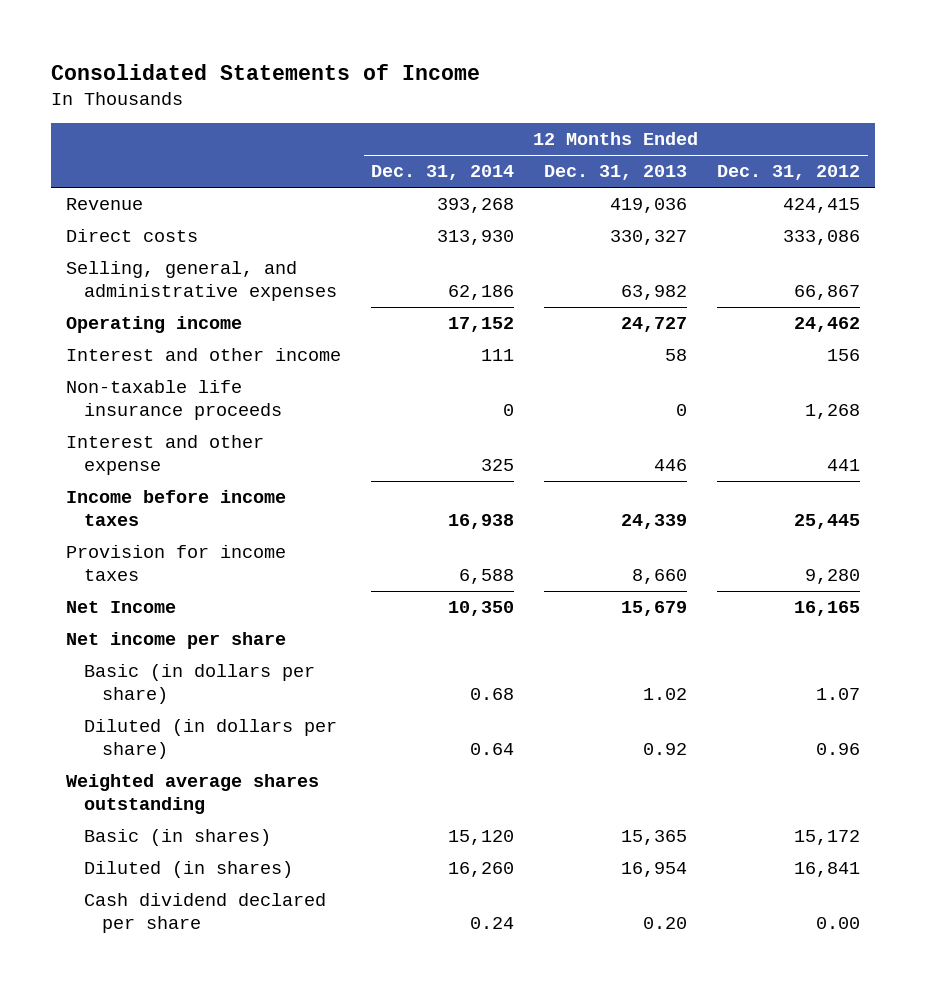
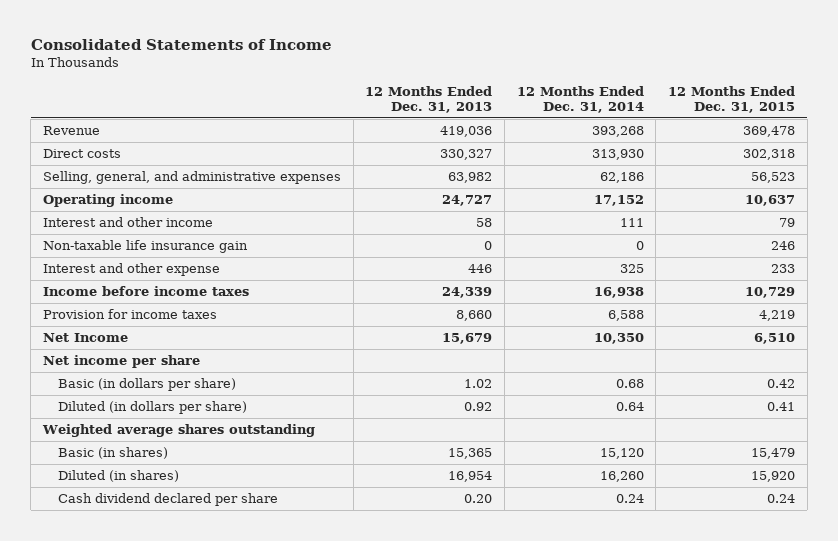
- | 12 Months Ended Dec. 31, 2014 | 12 Months Ended Dec. 31, 2013 | 12 Months Ended Dec. 31, 2012
+ | 12 Months Ended Dec. 31, 2013 | 12 Months Ended Dec. 31, 2014 | 12 Months Ended Dec. 31, 2015
- Non-taxable life insurance proceeds | 0 | 0 | 1,268
+ Non-taxable life insurance gain | 0 | 0 | 246

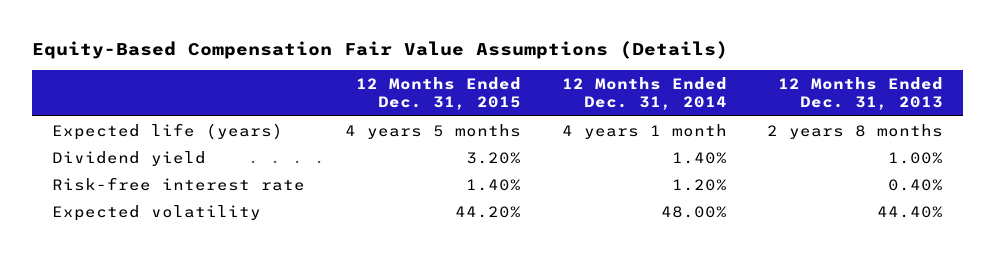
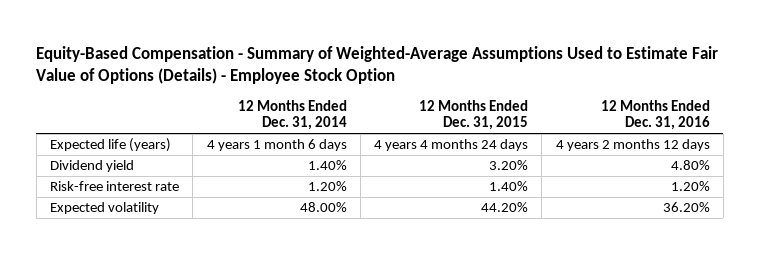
- Equity-Based Compensation Fair Value Assumptions (Details)
+ Equity-Based Compensation - Summary of Weighted-Average Assumptions Used to Estimate Fair Value of Options (Details) - Employee Stock Option
- | 12 Months Ended Dec. 31, 2015 | 12 Months Ended Dec. 31, 2014 | 12 Months Ended Dec. 31, 2013
+ | 12 Months Ended Dec. 31, 2014 | 12 Months Ended Dec. 31, 2015 | 12 Months Ended Dec. 31, 2016
- Expected life (years) | 4 years 5 months | 4 years 1 month | 2 years 8 months
+ Expected life (years) | 4 years 1 month 6 days | 4 years 4 months 24 days | 4 years 2 months 12 days

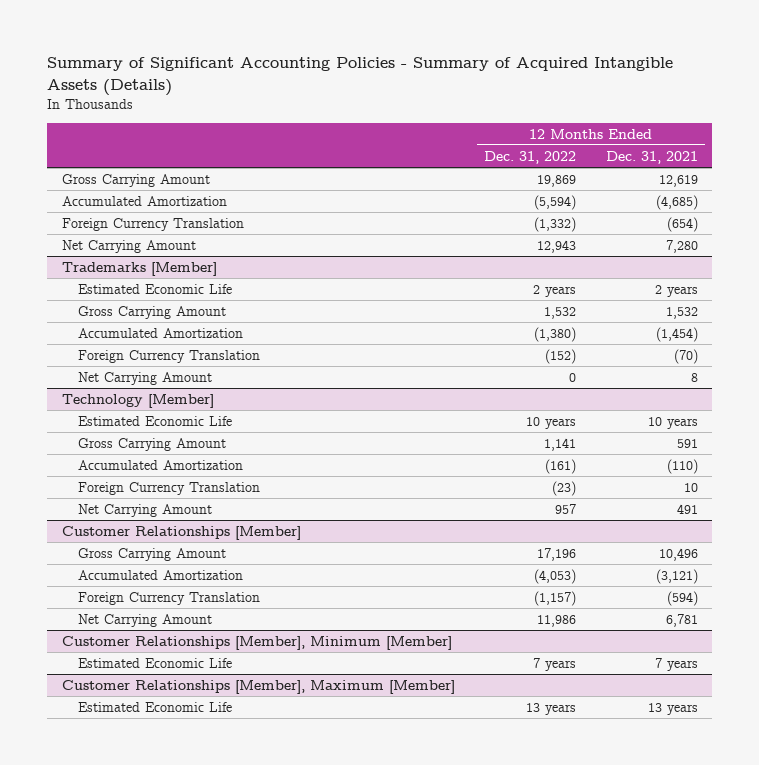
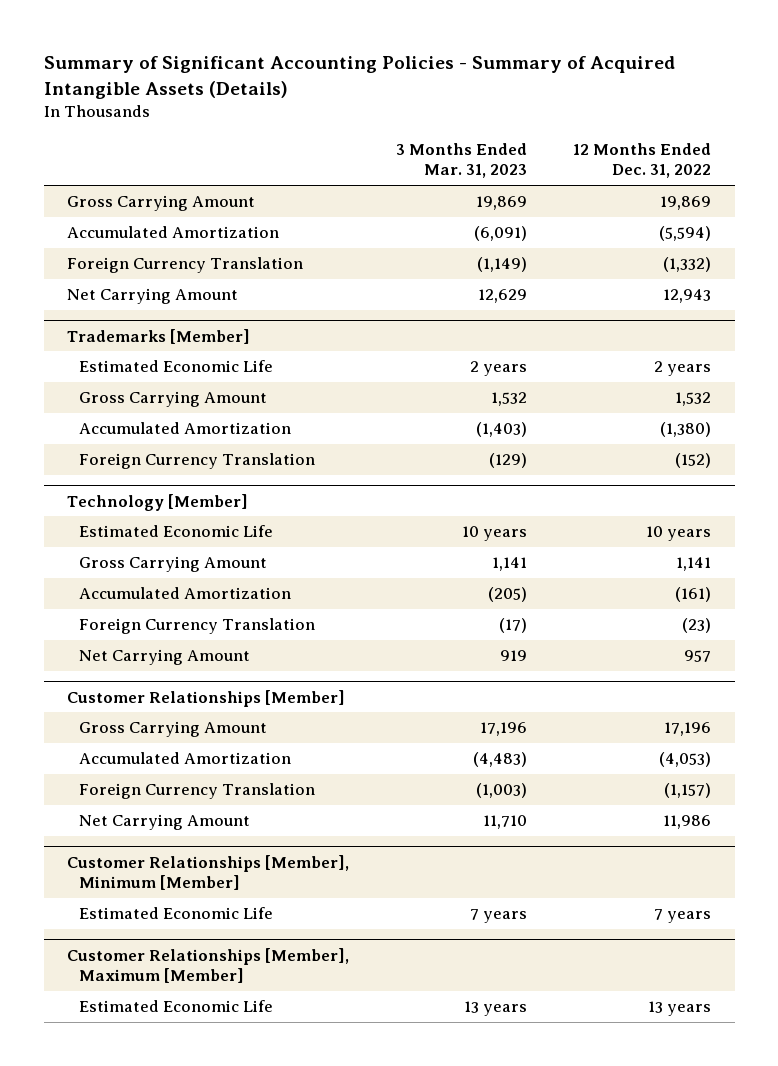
- | 12 Months Ended Dec. 31, 2022 | 12 Months Ended Dec. 31, 2021
+ | 3 Months Ended Mar. 31, 2023 | 12 Months Ended Dec. 31, 2022
@ Trademarks [Member]
- Net Carrying Amount | 0 | 8

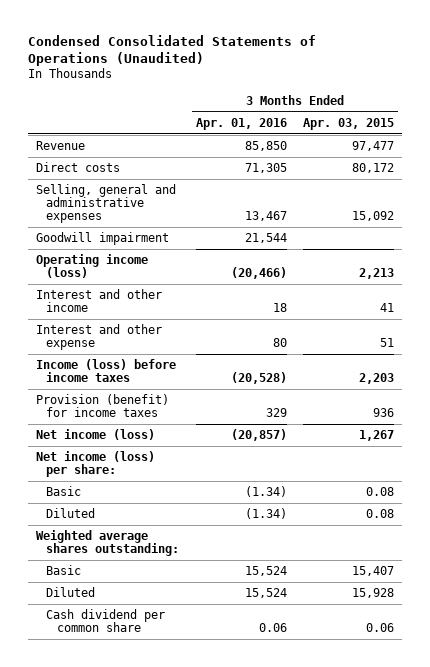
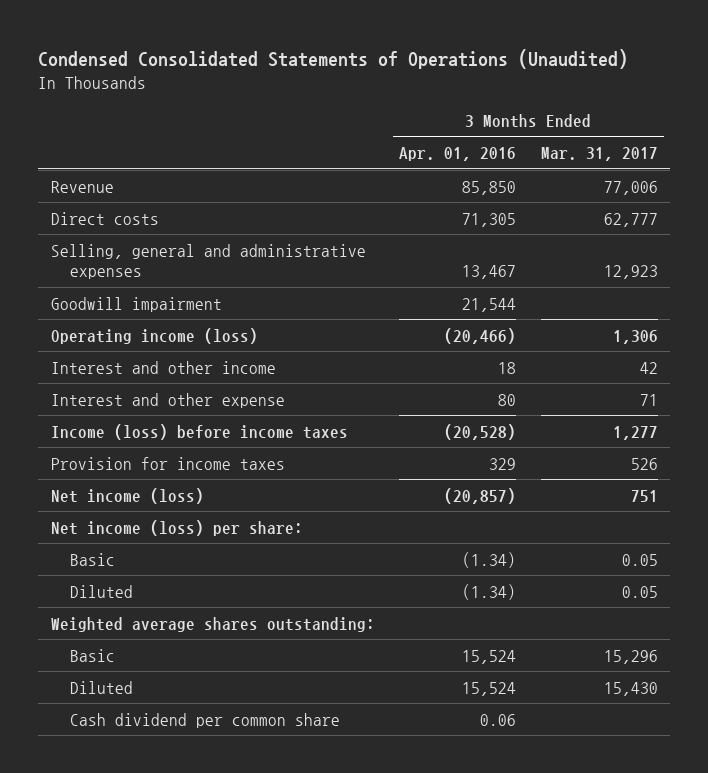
- | 3 Months Ended Apr. 01, 2016 | 3 Months Ended Apr. 03, 2015
+ | 3 Months Ended Apr. 01, 2016 | 3 Months Ended Mar. 31, 2017
- Provision (benefit) for income taxes | 329 | 936
+ Provision for income taxes | 329 | 526

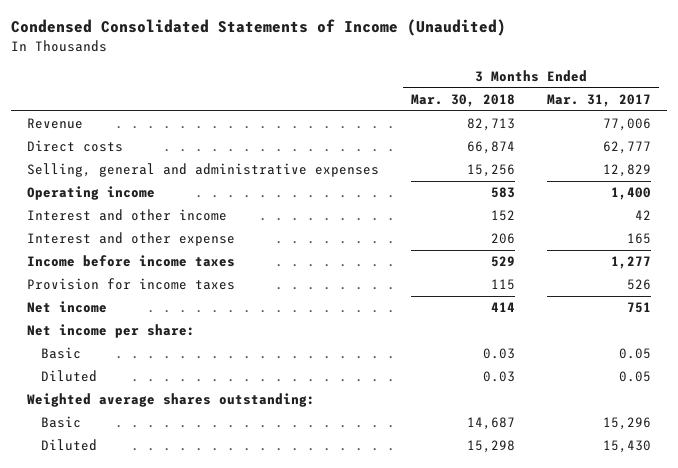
- Condensed Consolidated Statements of Operations (Unaudited)
+ Condensed Consolidated Statements of Income (Unaudited)
- | 3 Months Ended Apr. 01, 2016 | 3 Months Ended Mar. 31, 2017
+ | 3 Months Ended Mar. 30, 2018 | 3 Months Ended Mar. 31, 2017
- Selling, general and administrative expenses | 13,467 | 12,923
- Goodwill impairment | 21,544 |
- Operating income (loss) | (20,466) | 1,306
+ Selling, general and administrative expenses | 15,256 | 12,829
+ Operating income | 583 | 1,400
- Interest and other expense | 80 | 71
- Income (loss) before income taxes | (20,528) | 1,277
+ Interest and other expense | 206 | 165
+ Income before income taxes | 529 | 1,277
- Net income (loss) | (20,857) | 751
- Net income (loss) per share:
+ Net income | 414 | 751
+ Net income per share:
- Cash dividend per common share | 0.06 |

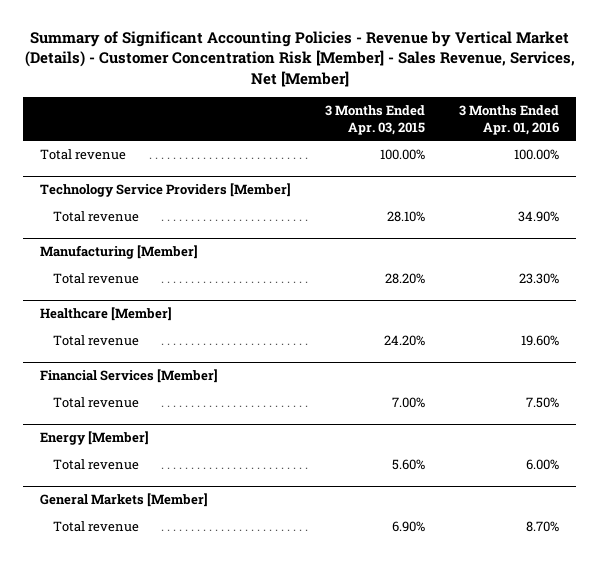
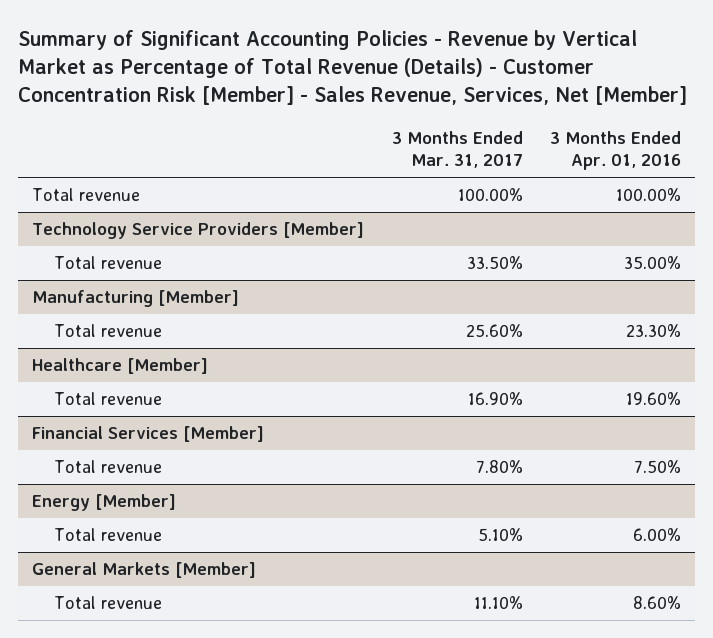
- Summary of Significant Accounting Policies - Revenue by Vertical Market (Details) - Customer Concentration Risk [Member] - Sales Revenue, Services, Net [Member]
+ Summary of Significant Accounting Policies - Revenue by Vertical Market as Percentage of Total Revenue (Details) - Customer Concentration Risk [Member] - Sales Revenue, Services, Net [Member]
- | 3 Months Ended Apr. 03, 2015 | 3 Months Ended Apr. 01, 2016
+ | 3 Months Ended Mar. 31, 2017 | 3 Months Ended Apr. 01, 2016
@ Technology Service Providers [Member]
- Total revenue | 28.10% | 34.90%
+ Total revenue | 33.50% | 35.00%
@ General Markets [Member]
- Total revenue | 6.90% | 8.70%
+ Total revenue | 11.10% | 8.60%

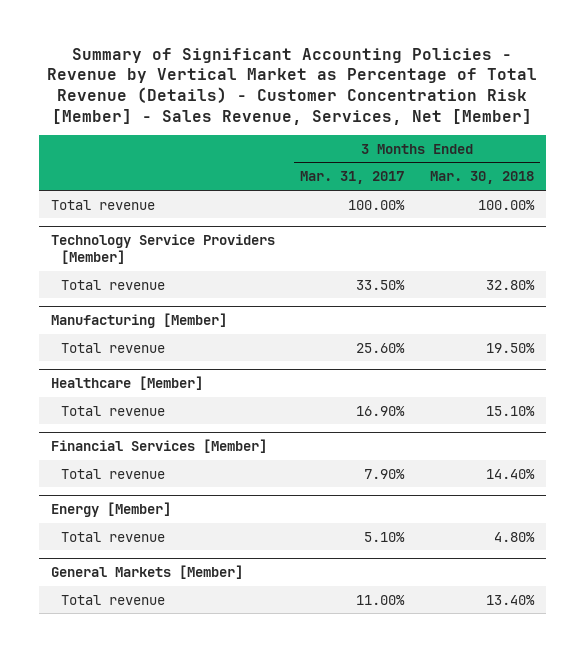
- | 3 Months Ended Mar. 31, 2017 | 3 Months Ended Apr. 01, 2016
+ | 3 Months Ended Mar. 31, 2017 | 3 Months Ended Mar. 30, 2018
@ Financial Services [Member]
- Total revenue | 7.80% | 7.50%
+ Total revenue | 7.90% | 14.40%
@ General Markets [Member]
- Total revenue | 11.10% | 8.60%
+ Total revenue | 11.00% | 13.40%

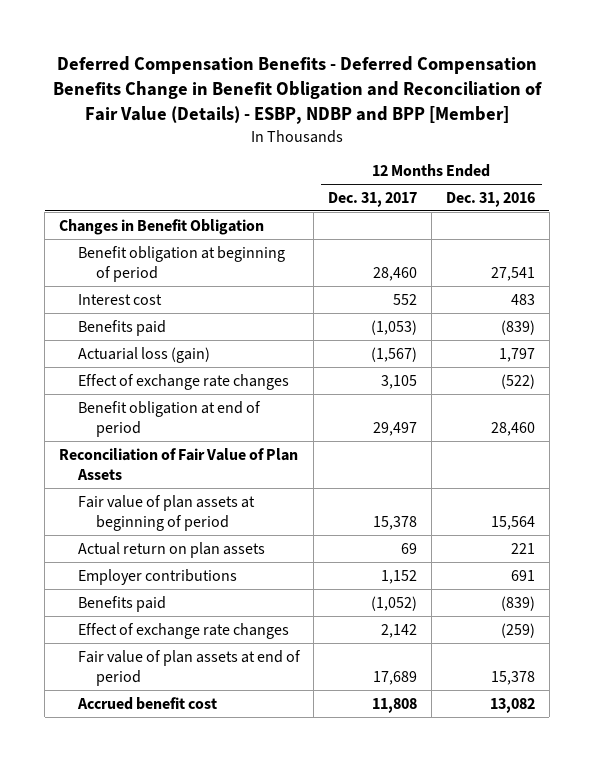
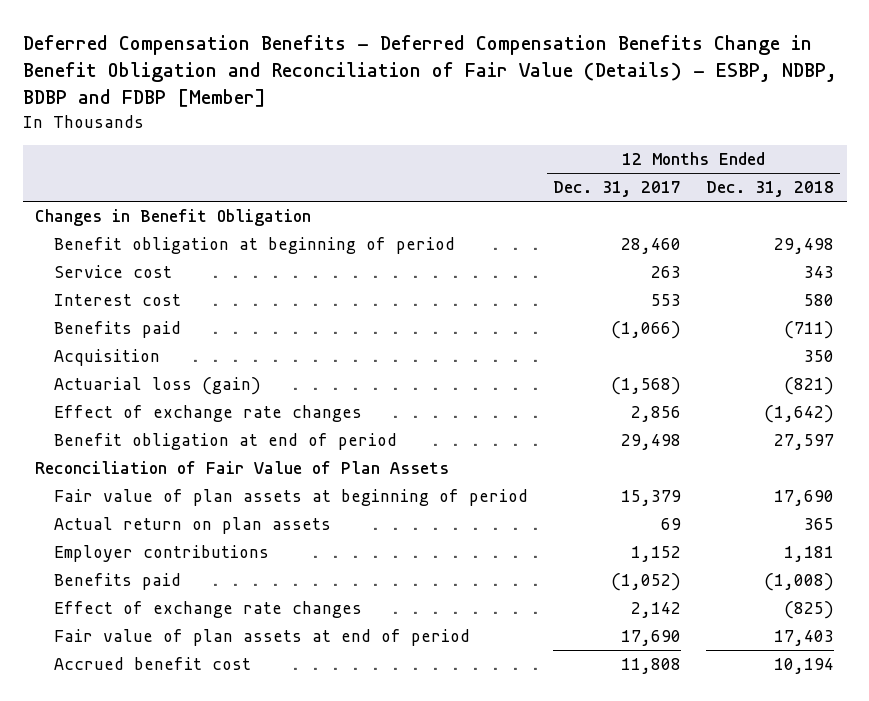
- Deferred Compensation Benefits - Deferred Compensation Benefits Change in Benefit Obligation and Reconciliation of Fair Value (Details) - ESBP, NDBP and BPP [Member]
+ Deferred Compensation Benefits - Deferred Compensation Benefits Change in Benefit Obligation and Reconciliation of Fair Value (Details) - ESBP, NDBP, BDBP and FDBP [Member]
- | 12 Months Ended Dec. 31, 2017 | 12 Months Ended Dec. 31, 2016
+ | 12 Months Ended Dec. 31, 2017 | 12 Months Ended Dec. 31, 2018
- Interest cost | 552 | 483
- Benefits paid | (1,053) | (839)
- Actuarial loss (gain) | (1,567) | 1,797
- Effect of exchange rate changes | 3,105 | (522)
- Benefit obligation at end of period | 29,497 | 28,460
+ Service cost | 263 | 343
+ Interest cost | 553 | 580
+ Benefits paid | (1,066) | (711)
+ Acquisition | | 350
+ Actuarial loss (gain) | (1,568) | (821)
+ Effect of exchange rate changes | 2,856 | (1,642)
+ Benefit obligation at end of period | 29,498 | 27,597
- Fair value of plan assets at beginning of period | 15,378 | 15,564
+ Fair value of plan assets at beginning of period | 15,379 | 17,690
- Fair value of plan assets at end of period | 17,689 | 15,378
+ Fair value of plan assets at end of period | 17,690 | 17,403

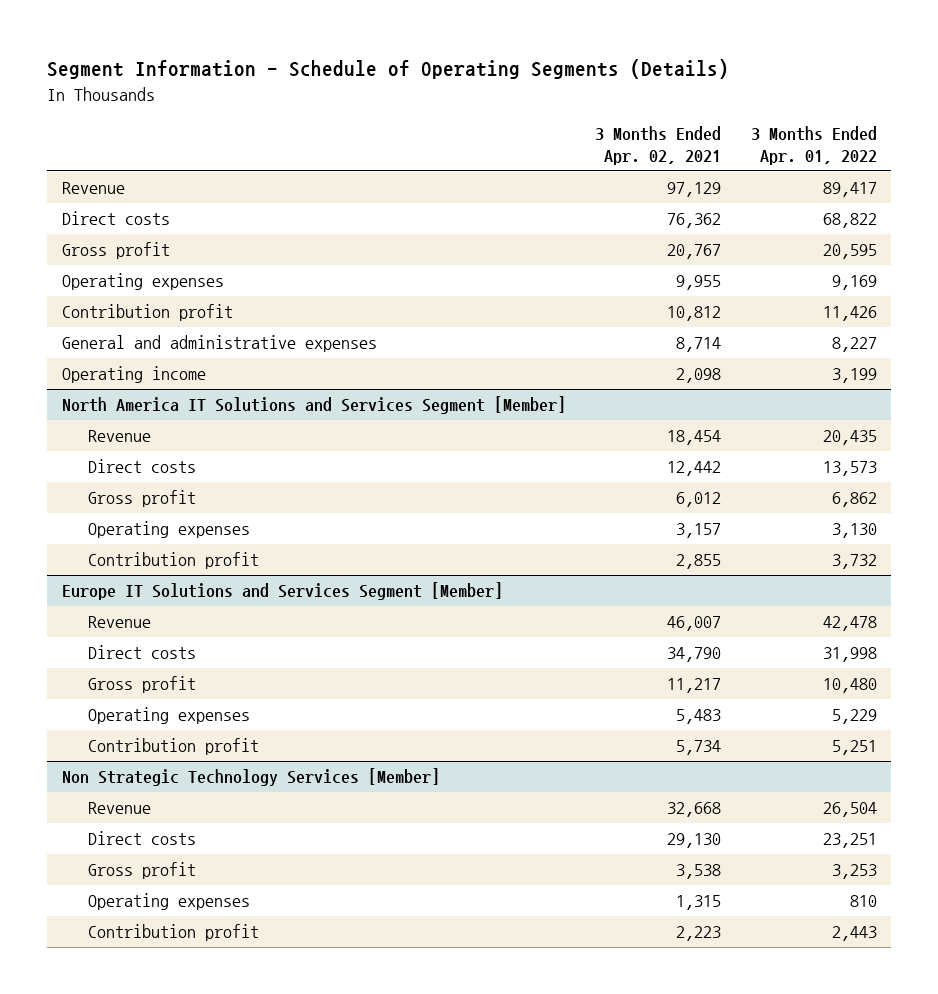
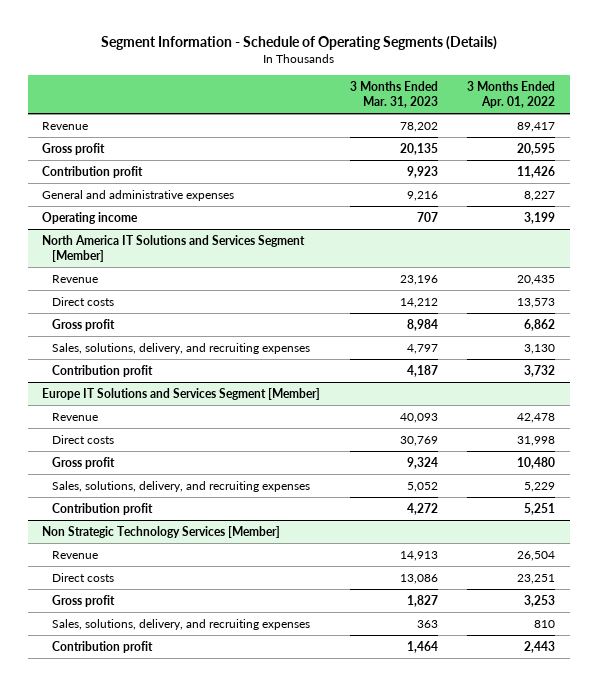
- | 3 Months Ended Apr. 02, 2021 | 3 Months Ended Apr. 01, 2022
+ | 3 Months Ended Mar. 31, 2023 | 3 Months Ended Apr. 01, 2022
- Direct costs | 76,362 | 68,822
- Operating expenses | 9,955 | 9,169
@ North America IT Solutions and Services Segment [Member]
- Operating expenses | 3,157 | 3,130
+ Sales, solutions, delivery, and recruiting expenses | 4,797 | 3,130
@ Europe IT Solutions and Services Segment [Member]
- Operating expenses | 5,483 | 5,229
+ Sales, solutions, delivery, and recruiting expenses | 5,052 | 5,229
@ Non Strategic Technology Services [Member]
- Operating expenses | 1,315 | 810
+ Sales, solutions, delivery, and recruiting expenses | 363 | 810

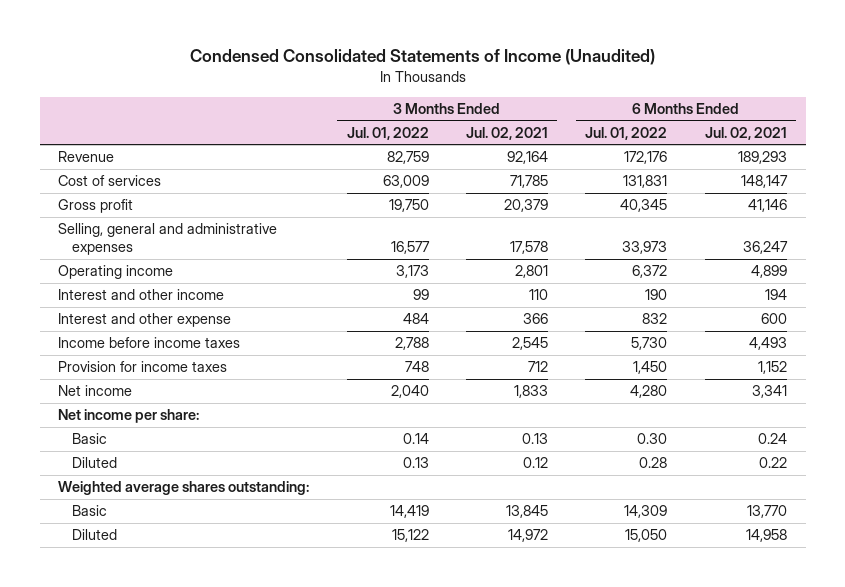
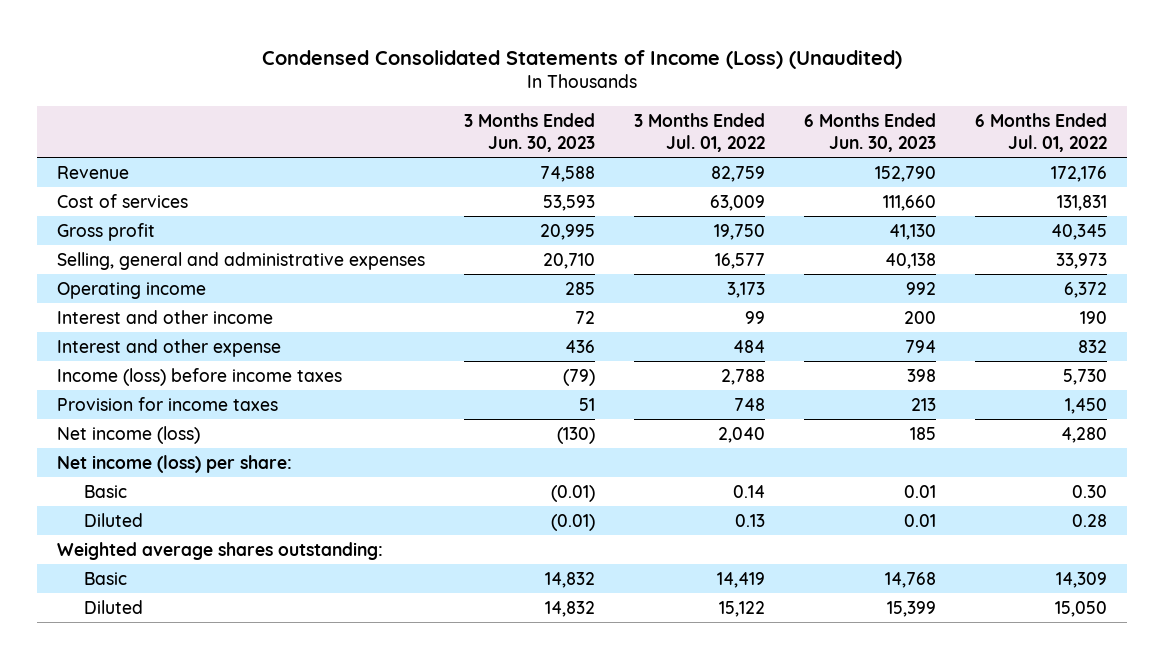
- Condensed Consolidated Statements of Income (Unaudited)
+ Condensed Consolidated Statements of Income (Loss) (Unaudited)
- | 3 Months Ended Jul. 01, 2022 | 3 Months Ended Jul. 02, 2021 | 6 Months Ended Jul. 01, 2022 | 6 Months Ended Jul. 02, 2021
+ | 3 Months Ended Jun. 30, 2023 | 3 Months Ended Jul. 01, 2022 | 6 Months Ended Jun. 30, 2023 | 6 Months Ended Jul. 01, 2022
- Income before income taxes | 2,788 | 2,545 | 5,730 | 4,493
+ Income (loss) before income taxes | (79) | 2,788 | 398 | 5,730
- Net income | 2,040 | 1,833 | 4,280 | 3,341
- Net income per share:
+ Net income (loss) | (130) | 2,040 | 185 | 4,280
+ Net income (loss) per share:

